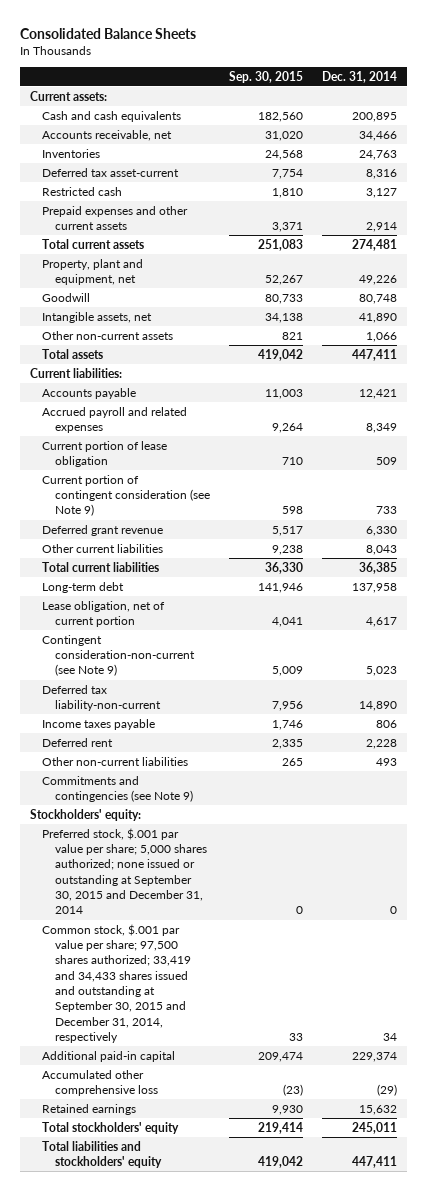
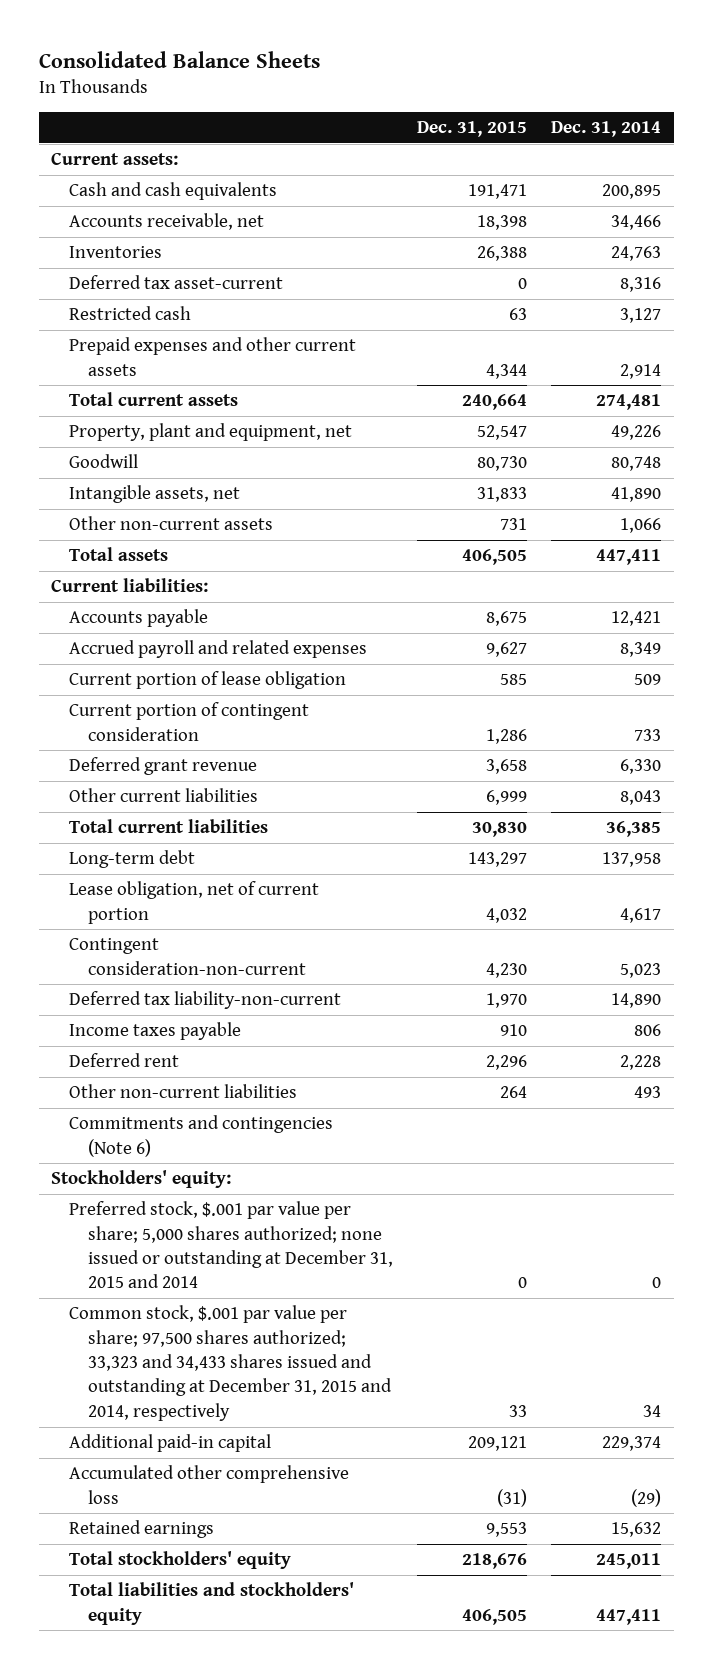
- | Sep. 30, 2015 | Dec. 31, 2014
+ | Dec. 31, 2015 | Dec. 31, 2014
- Current portion of contingent consideration (see Note 9) | 598 | 733
+ Current portion of contingent consideration | 1,286 | 733
- Contingent consideration-non-current (see Note 9) | 5,009 | 5,023
+ Contingent consideration-non-current | 4,230 | 5,023
- Commitments and contingencies (see Note 9)
+ Commitments and contingencies (Note 6)
- Preferred stock, $.001 par value per share; 5,000 shares authorized; none issued or outstanding at September 30, 2015 and December 31, 2014 | 0 | 0
- Common stock, $.001 par value per share; 97,500 shares authorized; 33,419 and 34,433 shares issued and outstanding at September 30, 2015 and December 31, 2014, respectively | 33 | 34
+ Preferred stock, $.001 par value per share; 5,000 shares authorized; none issued or outstanding at December 31, 2015 and 2014 | 0 | 0
+ Common stock, $.001 par value per share; 97,500 shares authorized; 33,323 and 34,433 shares issued and outstanding at December 31, 2015 and 2014, respectively | 33 | 34

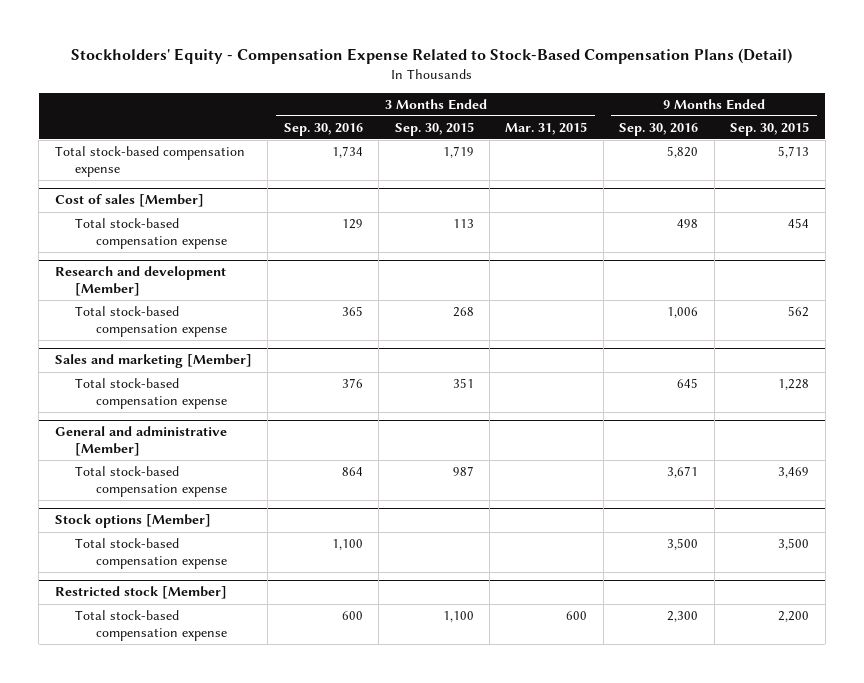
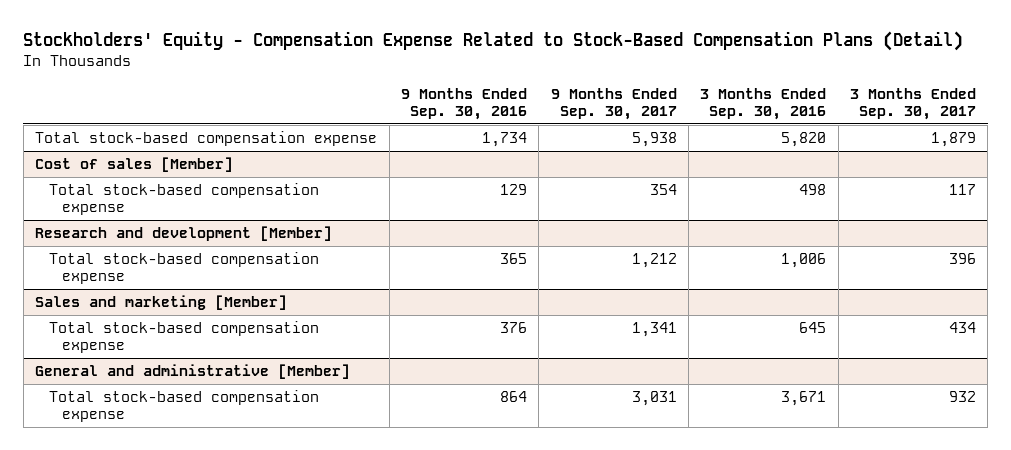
- | 3 Months Ended Sep. 30, 2016 | 3 Months Ended Sep. 30, 2015 | 3 Months Ended Mar. 31, 2015 | 9 Months Ended Sep. 30, 2016 | 9 Months Ended Sep. 30, 2015
+ | 9 Months Ended Sep. 30, 2016 | 9 Months Ended Sep. 30, 2017 | 3 Months Ended Sep. 30, 2016 | 3 Months Ended Sep. 30, 2017
- Total stock-based compensation expense | 1,734 | 1,719 | | 5,820 | 5,713
+ Total stock-based compensation expense | 1,734 | 5,938 | 5,820 | 1,879
@ Cost of sales [Member]
- Total stock-based compensation expense | 129 | 113 | | 498 | 454
+ Total stock-based compensation expense | 129 | 354 | 498 | 117
@ Research and development [Member]
- Total stock-based compensation expense | 365 | 268 | | 1,006 | 562
+ Total stock-based compensation expense | 365 | 1,212 | 1,006 | 396
@ Sales and marketing [Member]
- Total stock-based compensation expense | 376 | 351 | | 645 | 1,228
+ Total stock-based compensation expense | 376 | 1,341 | 645 | 434
@ General and administrative [Member]
- Total stock-based compensation expense | 864 | 987 | | 3,671 | 3,469
- Stock options [Member]
- Total stock-based compensation expense | 1,100 | | | 3,500 | 3,500
- Restricted stock [Member]
- Total stock-based compensation expense | 600 | 1,100 | 600 | 2,300 | 2,200
@ General and administrative [Member]
+ Total stock-based compensation expense | 864 | 3,031 | 3,671 | 932

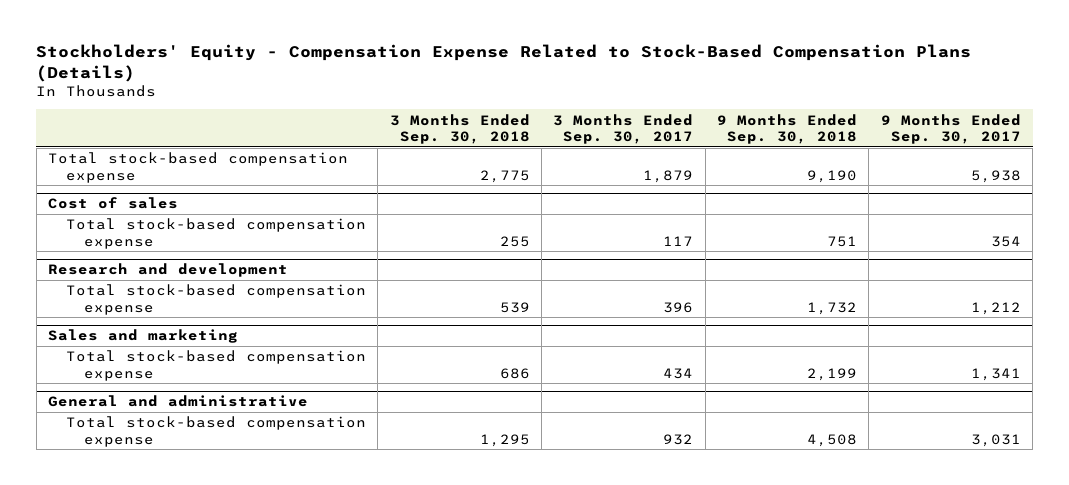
- Stockholders' Equity - Compensation Expense Related to Stock-Based Compensation Plans (Detail)
+ Stockholders' Equity - Compensation Expense Related to Stock-Based Compensation Plans (Details)
- | 9 Months Ended Sep. 30, 2016 | 9 Months Ended Sep. 30, 2017 | 3 Months Ended Sep. 30, 2016 | 3 Months Ended Sep. 30, 2017
+ | 3 Months Ended Sep. 30, 2018 | 3 Months Ended Sep. 30, 2017 | 9 Months Ended Sep. 30, 2018 | 9 Months Ended Sep. 30, 2017
- Cost of sales [Member]
+ Cost of sales
- Research and development [Member]
+ Research and development
- Sales and marketing [Member]
+ Sales and marketing
- General and administrative [Member]
+ General and administrative

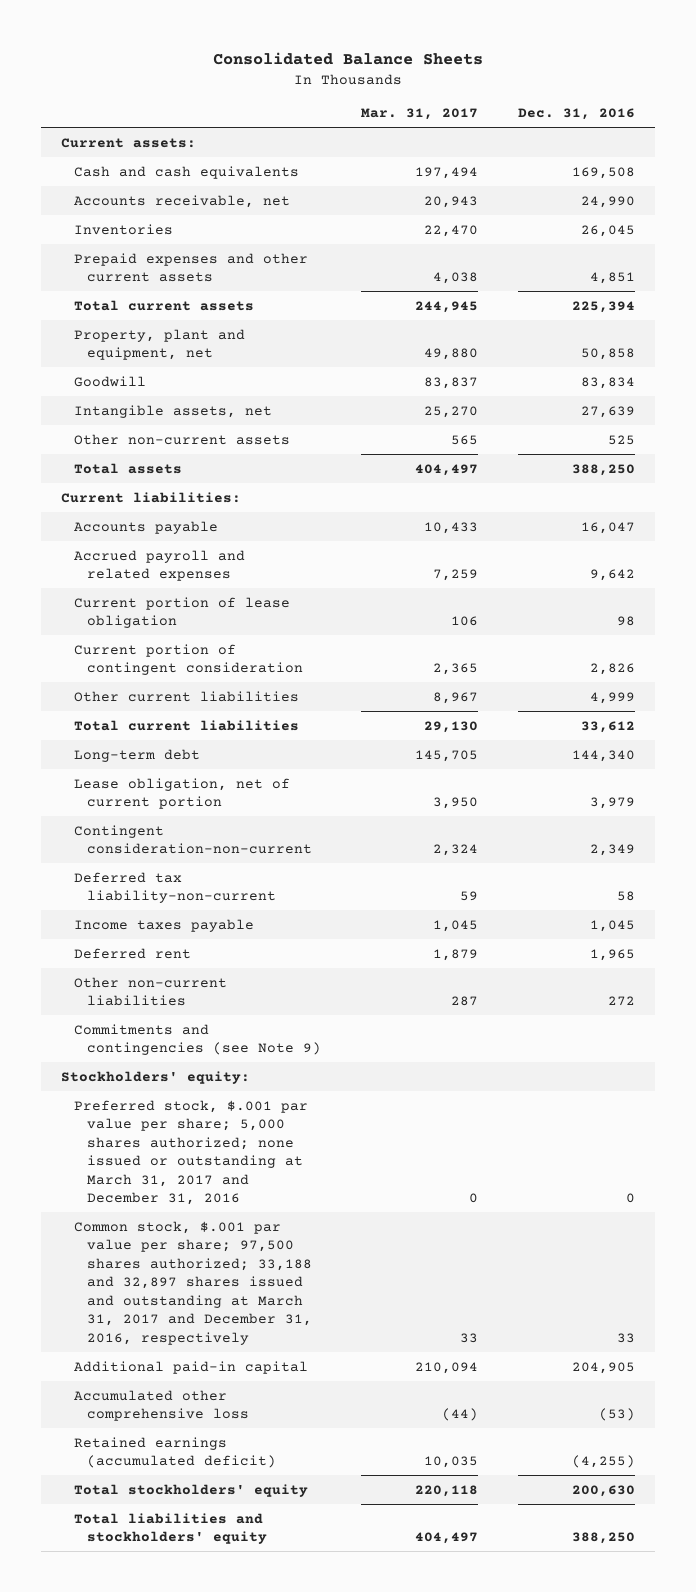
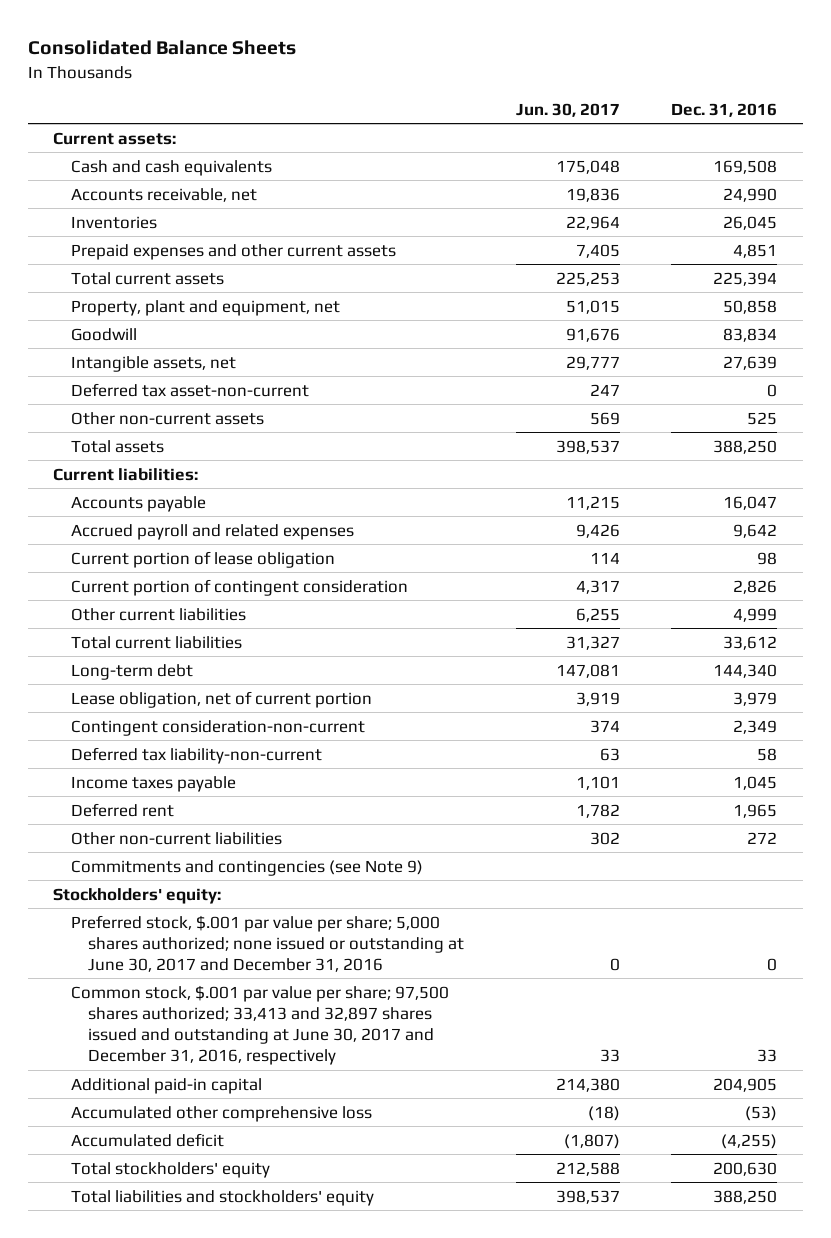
- | Mar. 31, 2017 | Dec. 31, 2016
+ | Jun. 30, 2017 | Dec. 31, 2016
+ Deferred tax asset-non-current | 247 | 0
- Preferred stock, $.001 par value per share; 5,000 shares authorized; none issued or outstanding at March 31, 2017 and December 31, 2016 | 0 | 0
- Common stock, $.001 par value per share; 97,500 shares authorized; 33,188 and 32,897 shares issued and outstanding at March 31, 2017 and December 31, 2016, respectively | 33 | 33
+ Preferred stock, $.001 par value per share; 5,000 shares authorized; none issued or outstanding at June 30, 2017 and December 31, 2016 | 0 | 0
+ Common stock, $.001 par value per share; 97,500 shares authorized; 33,413 and 32,897 shares issued and outstanding at June 30, 2017 and December 31, 2016, respectively | 33 | 33
- Retained earnings (accumulated deficit) | 10,035 | (4,255)
+ Accumulated deficit | (1,807) | (4,255)

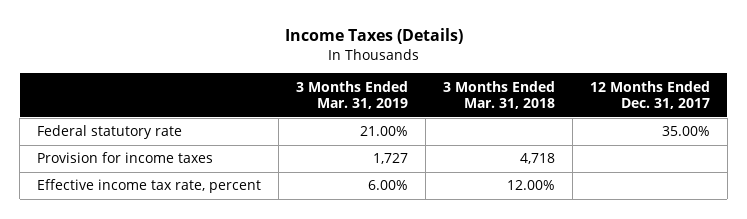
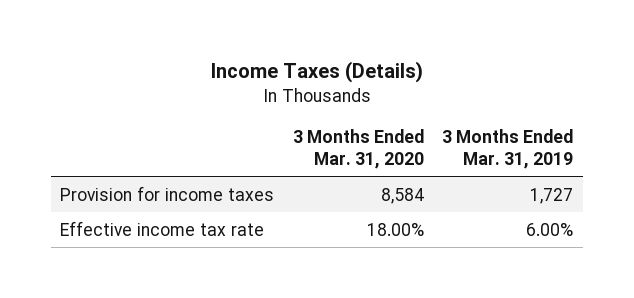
- | 3 Months Ended Mar. 31, 2019 | 3 Months Ended Mar. 31, 2018 | 12 Months Ended Dec. 31, 2017
+ | 3 Months Ended Mar. 31, 2020 | 3 Months Ended Mar. 31, 2019
- Federal statutory rate | 21.00% | | 35.00%
- Effective income tax rate, percent | 6.00% | 12.00% |
+ Effective income tax rate | 18.00% | 6.00%

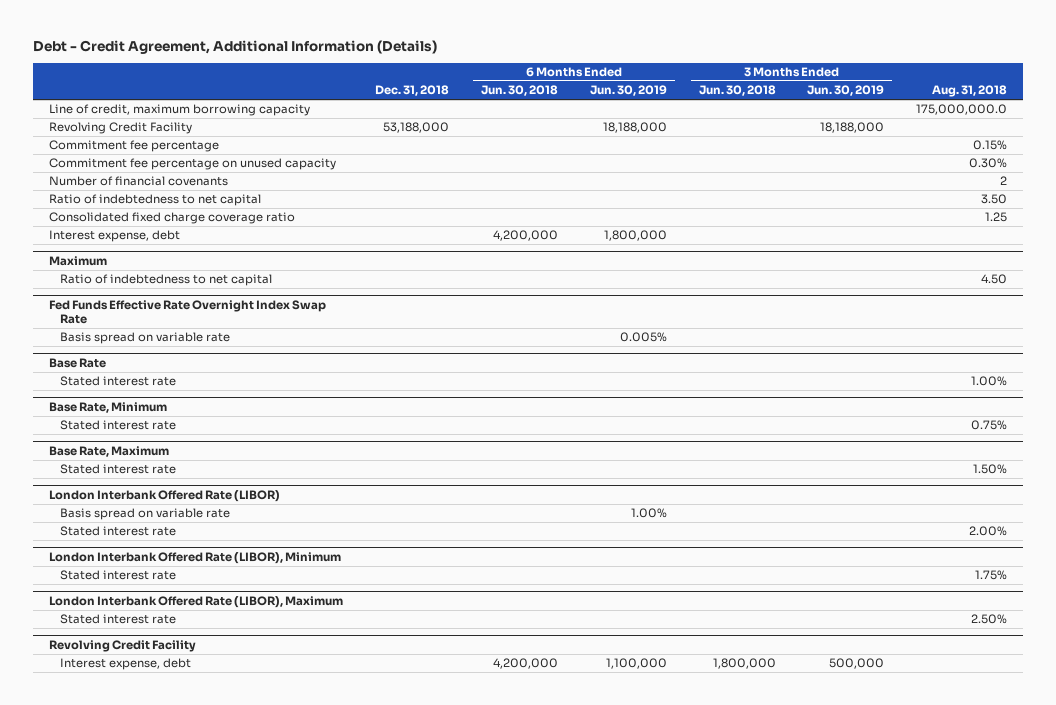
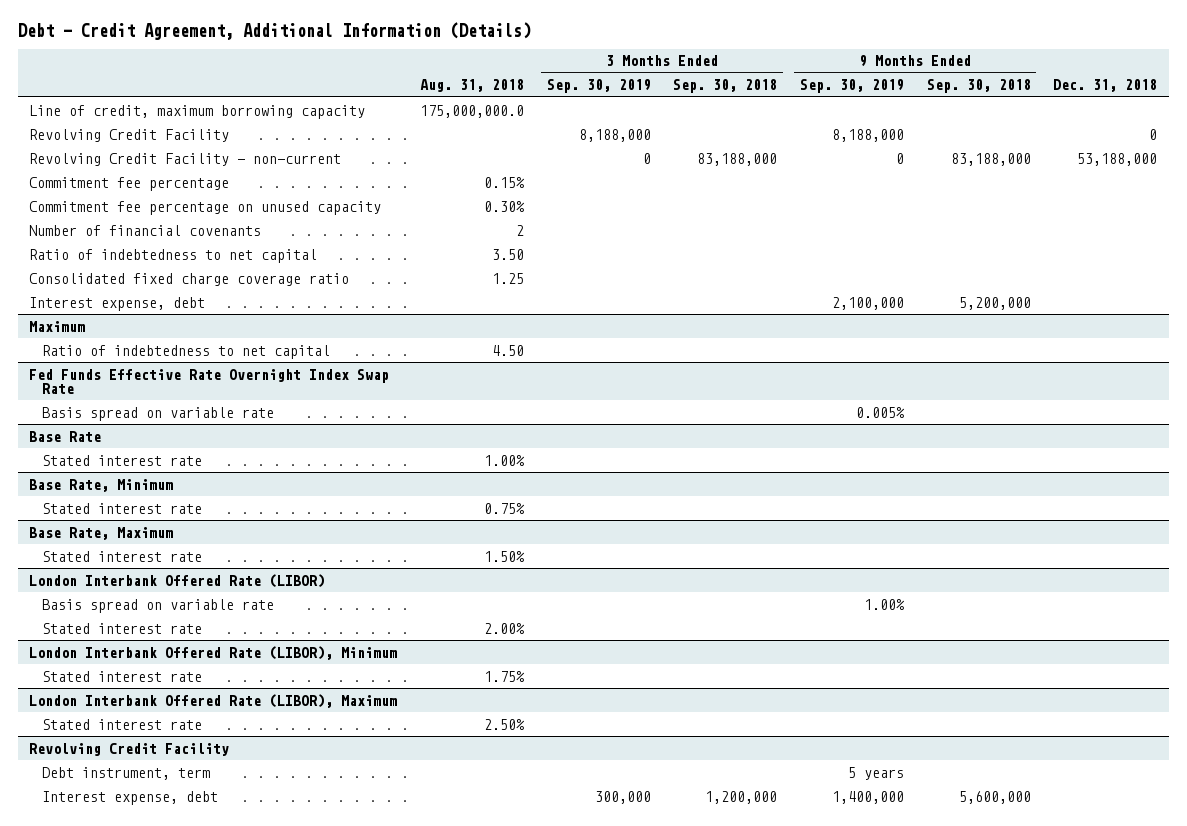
- | Dec. 31, 2018 | 6 Months Ended Jun. 30, 2018 | 6 Months Ended Jun. 30, 2019 | 3 Months Ended Jun. 30, 2018 | 3 Months Ended Jun. 30, 2019 | Aug. 31, 2018
+ | Aug. 31, 2018 | 3 Months Ended Sep. 30, 2019 | 3 Months Ended Sep. 30, 2018 | 9 Months Ended Sep. 30, 2019 | 9 Months Ended Sep. 30, 2018 | Dec. 31, 2018
- Revolving Credit Facility | 53,188,000 | | 18,188,000 | | 18,188,000 |
+ Revolving Credit Facility | | 8,188,000 | | 8,188,000 | | 0
+ Revolving Credit Facility - non-current | | 0 | 83,188,000 | 0 | 83,188,000 | 53,188,000
@ Revolving Credit Facility
+ Debt instrument, term | | | | 5 years | |

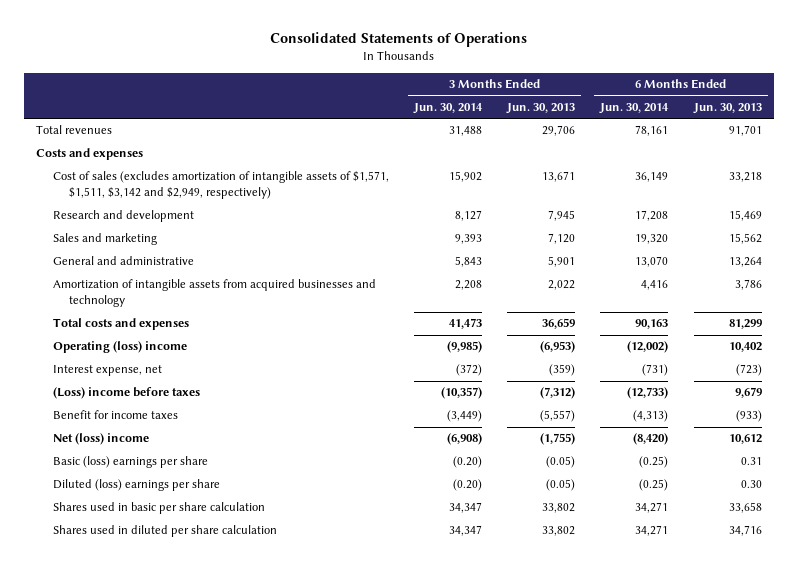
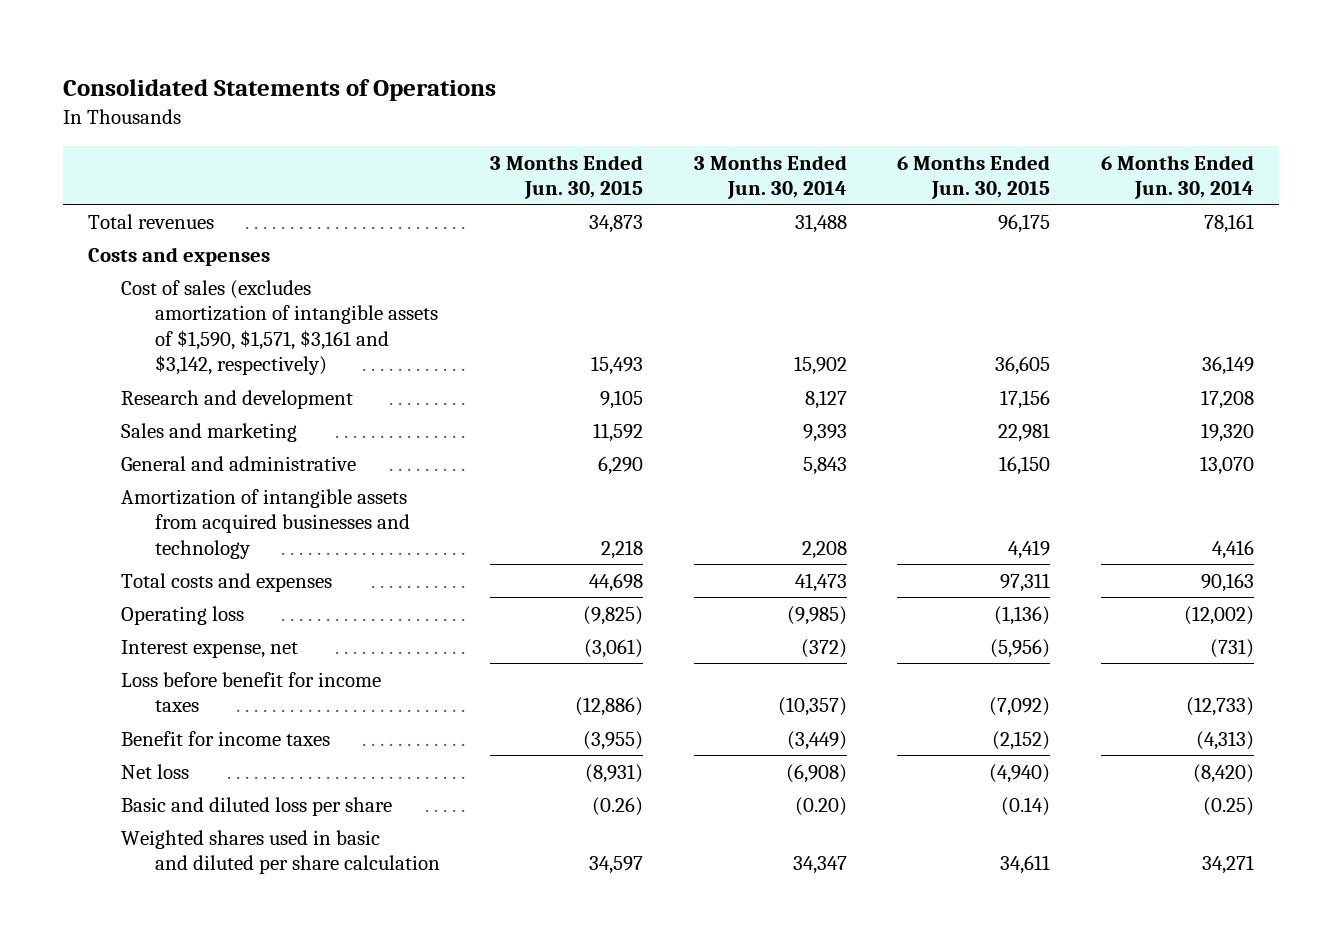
- | 3 Months Ended Jun. 30, 2014 | 3 Months Ended Jun. 30, 2013 | 6 Months Ended Jun. 30, 2014 | 6 Months Ended Jun. 30, 2013
+ | 3 Months Ended Jun. 30, 2015 | 3 Months Ended Jun. 30, 2014 | 6 Months Ended Jun. 30, 2015 | 6 Months Ended Jun. 30, 2014
- Cost of sales (excludes amortization of intangible assets of $1,571, $1,511, $3,142 and $2,949, respectively) | 15,902 | 13,671 | 36,149 | 33,218
+ Cost of sales (excludes amortization of intangible assets of $1,590, $1,571, $3,161 and $3,142, respectively) | 15,493 | 15,902 | 36,605 | 36,149
- Operating (loss) income | (9,985) | (6,953) | (12,002) | 10,402
+ Operating loss | (9,825) | (9,985) | (1,136) | (12,002)
- (Loss) income before taxes | (10,357) | (7,312) | (12,733) | 9,679
+ Loss before benefit for income taxes | (12,886) | (10,357) | (7,092) | (12,733)
- Net (loss) income | (6,908) | (1,755) | (8,420) | 10,612
- Basic (loss) earnings per share | (0.20) | (0.05) | (0.25) | 0.31
- Diluted (loss) earnings per share | (0.20) | (0.05) | (0.25) | 0.30
- Shares used in basic per share calculation | 34,347 | 33,802 | 34,271 | 33,658
- Shares used in diluted per share calculation | 34,347 | 33,802 | 34,271 | 34,716
+ Net loss | (8,931) | (6,908) | (4,940) | (8,420)
+ Basic and diluted loss per share | (0.26) | (0.20) | (0.14) | (0.25)
+ Weighted shares used in basic and diluted per share calculation | 34,597 | 34,347 | 34,611 | 34,271

